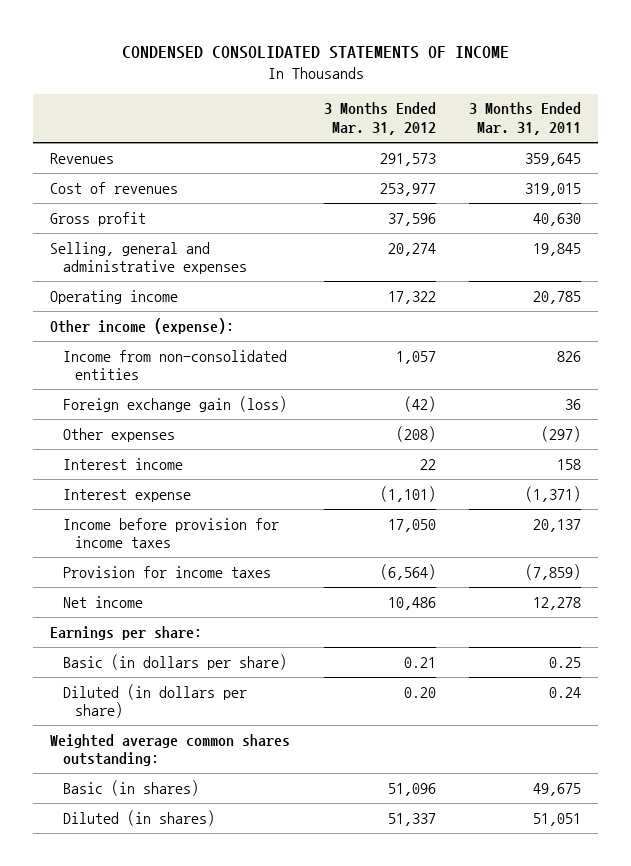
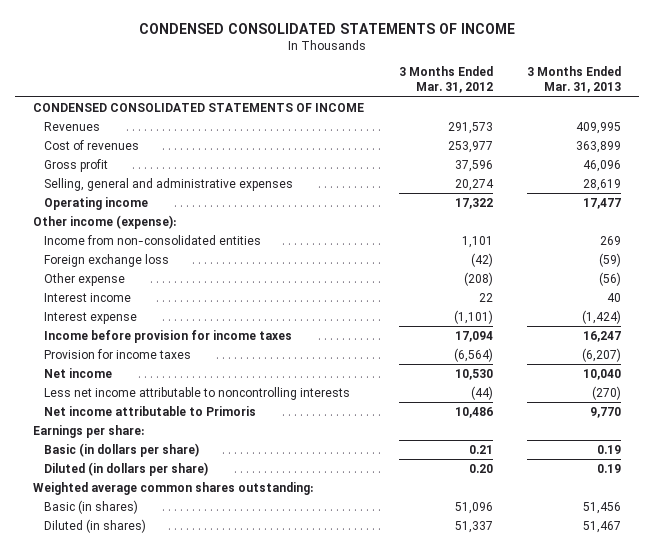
- | 3 Months Ended Mar. 31, 2012 | 3 Months Ended Mar. 31, 2011
+ | 3 Months Ended Mar. 31, 2012 | 3 Months Ended Mar. 31, 2013
+ CONDENSED CONSOLIDATED STATEMENTS OF INCOME
- Income from non-consolidated entities | 1,057 | 826
- Foreign exchange gain (loss) | (42) | 36
- Other expenses | (208) | (297)
+ Income from non-consolidated entities | 1,101 | 269
+ Foreign exchange loss | (42) | (59)
+ Other expense | (208) | (56)
- Income before provision for income taxes | 17,050 | 20,137
+ Income before provision for income taxes | 17,094 | 16,247
- Net income | 10,486 | 12,278
+ Net income | 10,530 | 10,040
+ Less net income attributable to noncontrolling interests | (44) | (270)
+ Net income attributable to Primoris | 10,486 | 9,770

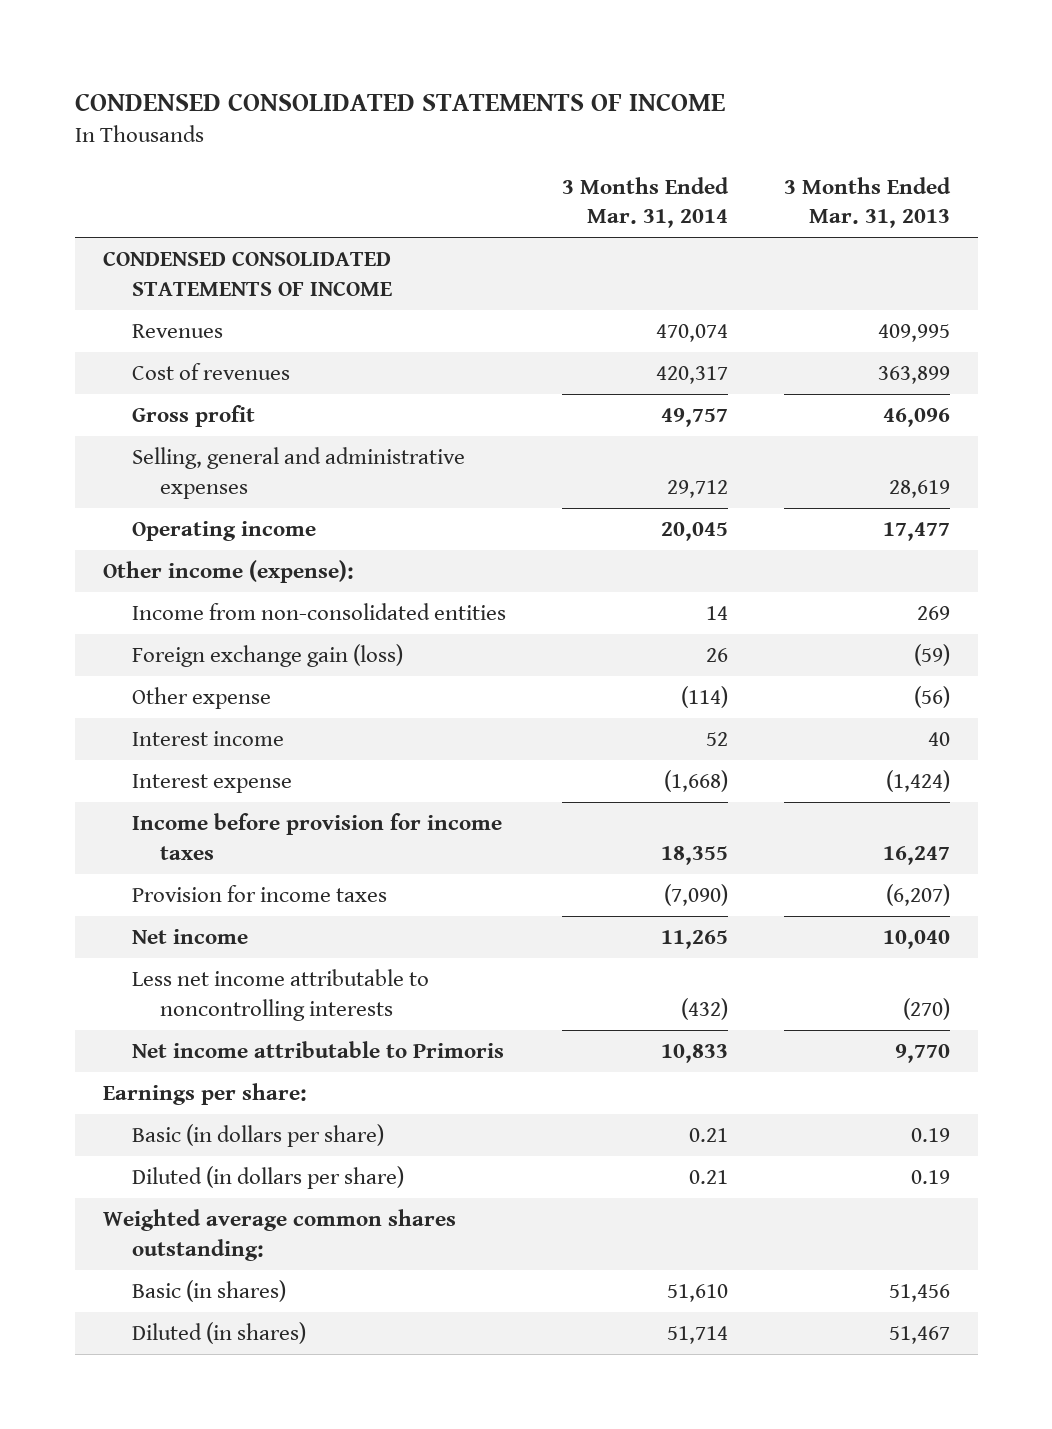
- | 3 Months Ended Mar. 31, 2012 | 3 Months Ended Mar. 31, 2013
+ | 3 Months Ended Mar. 31, 2014 | 3 Months Ended Mar. 31, 2013
- Foreign exchange loss | (42) | (59)
+ Foreign exchange gain (loss) | 26 | (59)

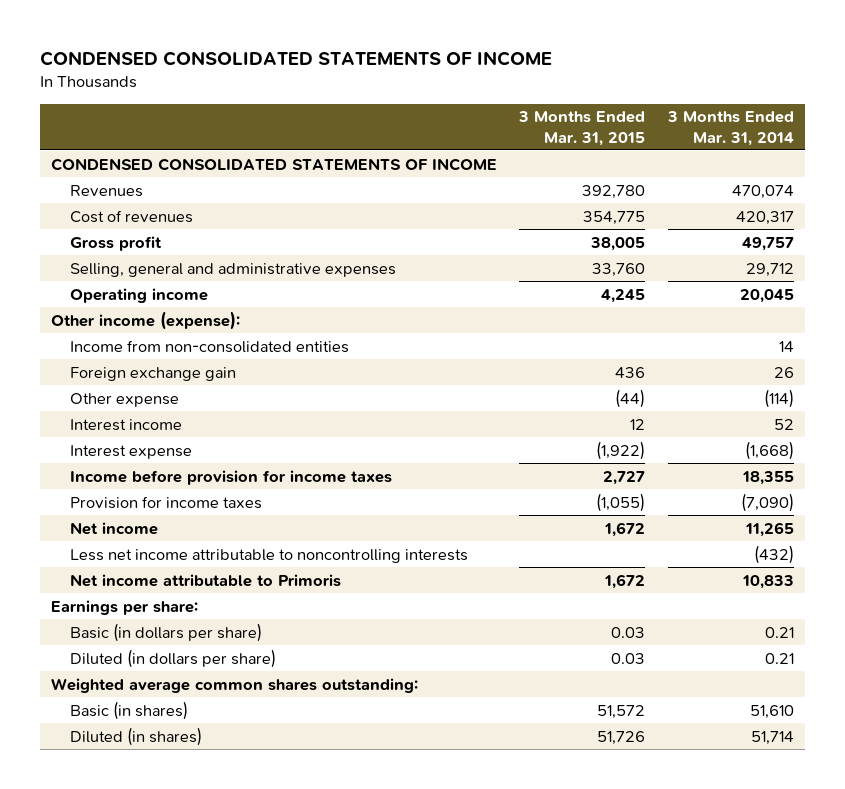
- | 3 Months Ended Mar. 31, 2014 | 3 Months Ended Mar. 31, 2013
+ | 3 Months Ended Mar. 31, 2015 | 3 Months Ended Mar. 31, 2014
- Foreign exchange gain (loss) | 26 | (59)
+ Foreign exchange gain | 436 | 26

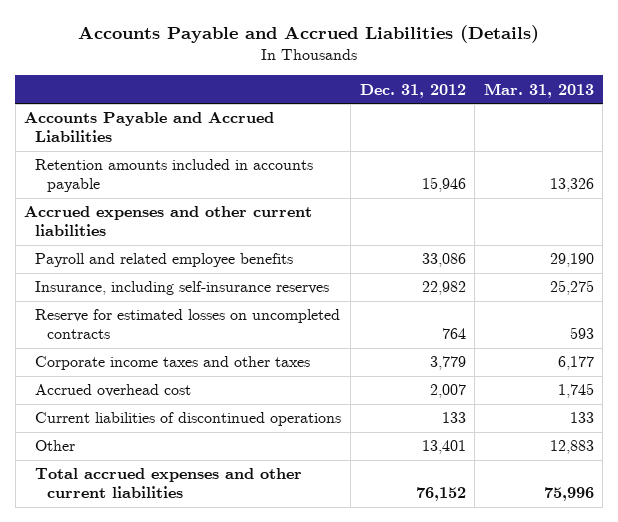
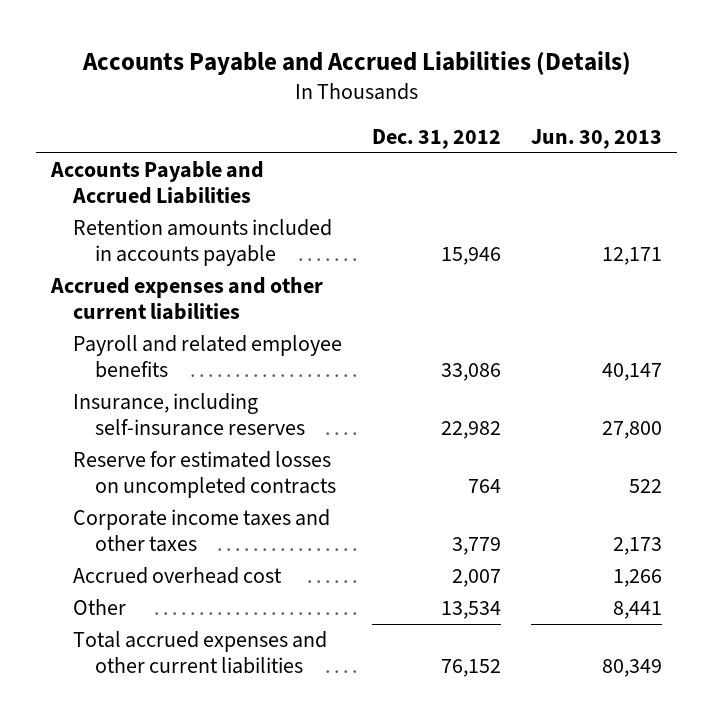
- | Dec. 31, 2012 | Mar. 31, 2013
+ | Dec. 31, 2012 | Jun. 30, 2013
- Current liabilities of discontinued operations | 133 | 133
- Other | 13,401 | 12,883
+ Other | 13,534 | 8,441

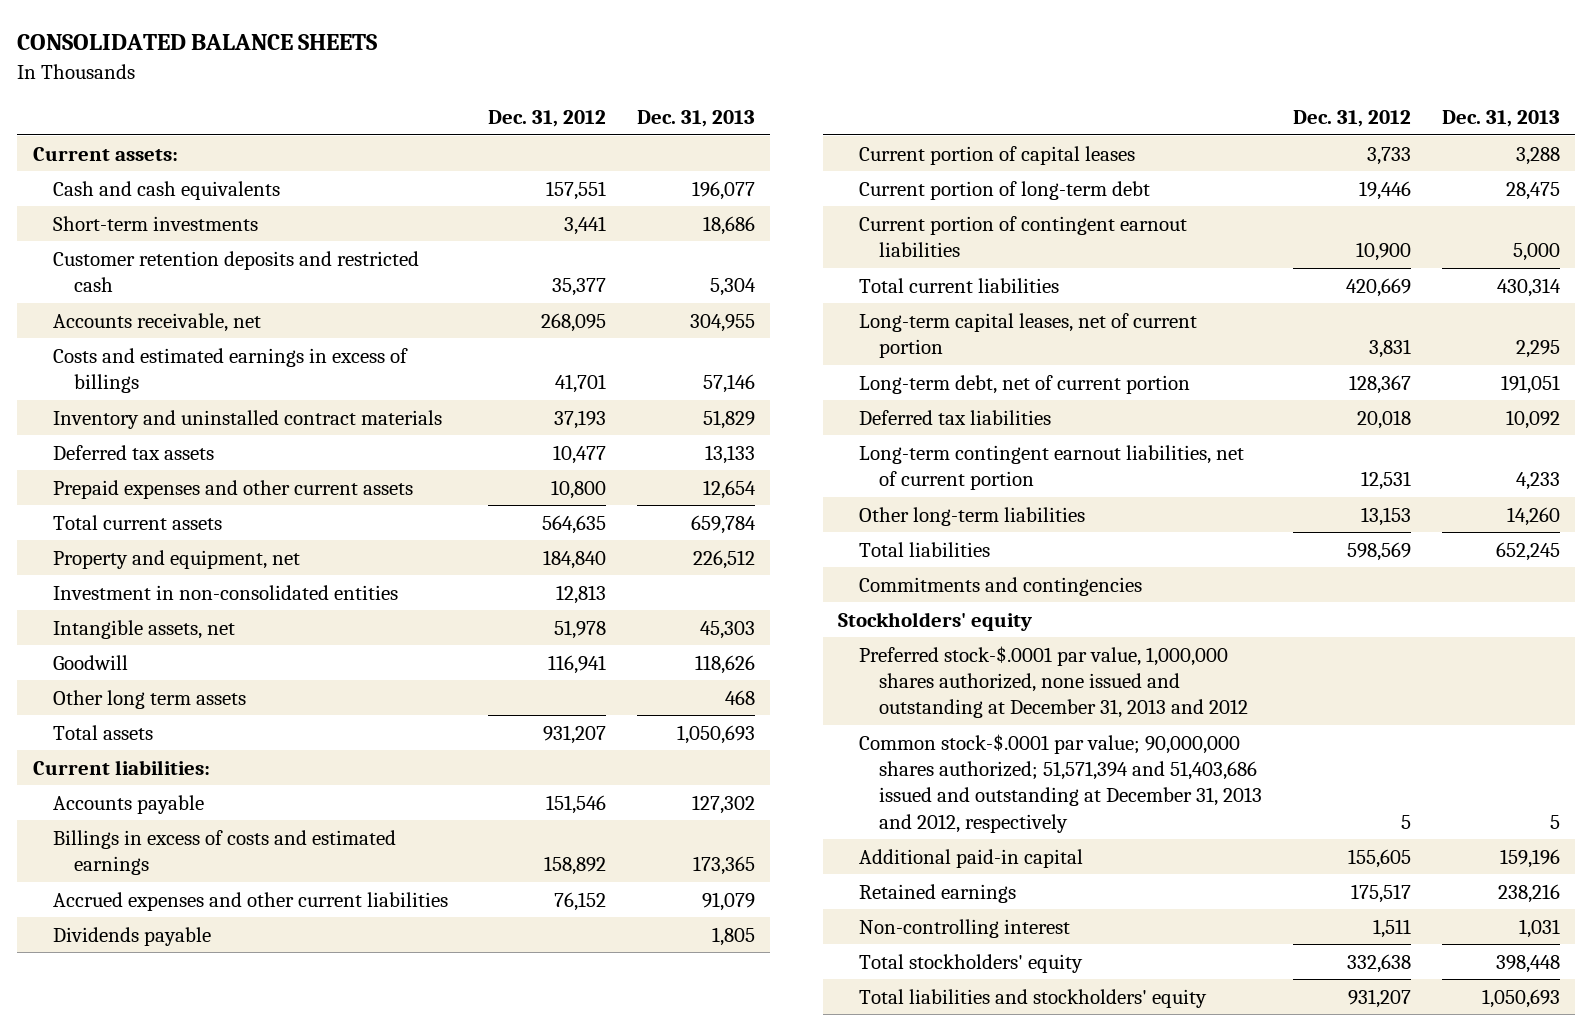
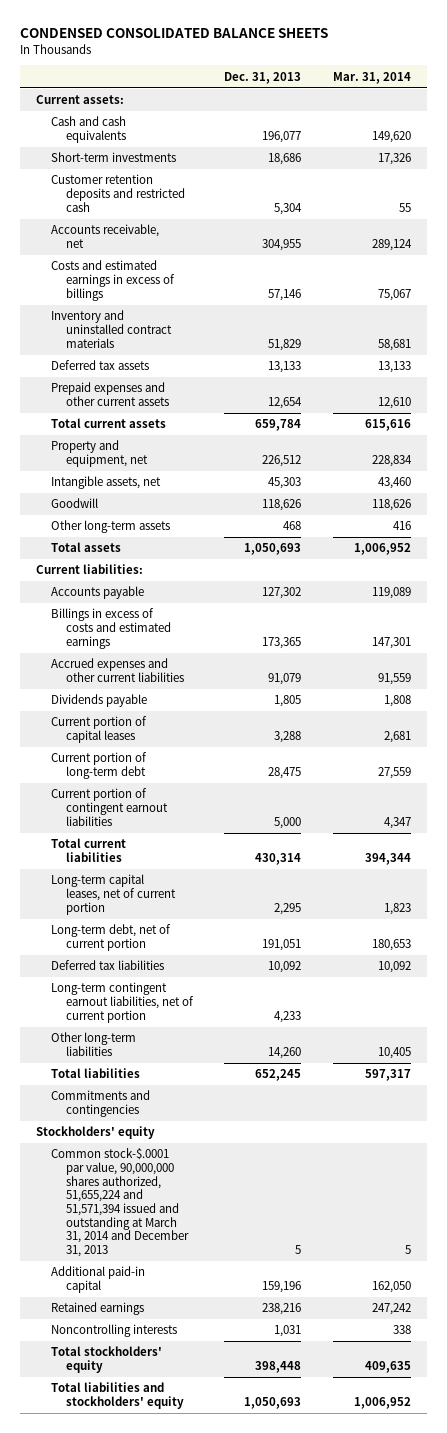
- CONSOLIDATED BALANCE SHEETS
+ CONDENSED CONSOLIDATED BALANCE SHEETS
- | Dec. 31, 2012 | Dec. 31, 2013
+ | Dec. 31, 2013 | Mar. 31, 2014
- Investment in non-consolidated entities | 12,813 |
- Other long term assets | | 468
+ Other long-term assets | 468 | 416
- Preferred stock-$.0001 par value, 1,000,000 shares authorized, none issued and outstanding at December 31, 2013 and 2012
- Common stock-$.0001 par value; 90,000,000 shares authorized; 51,571,394 and 51,403,686 issued and outstanding at December 31, 2013 and 2012, respectively | 5 | 5
+ Common stock-$.0001 par value, 90,000,000 shares authorized, 51,655,224 and 51,571,394 issued and outstanding at March 31, 2014 and December 31, 2013 | 5 | 5
- Non-controlling interest | 1,511 | 1,031
+ Noncontrolling interests | 1,031 | 338

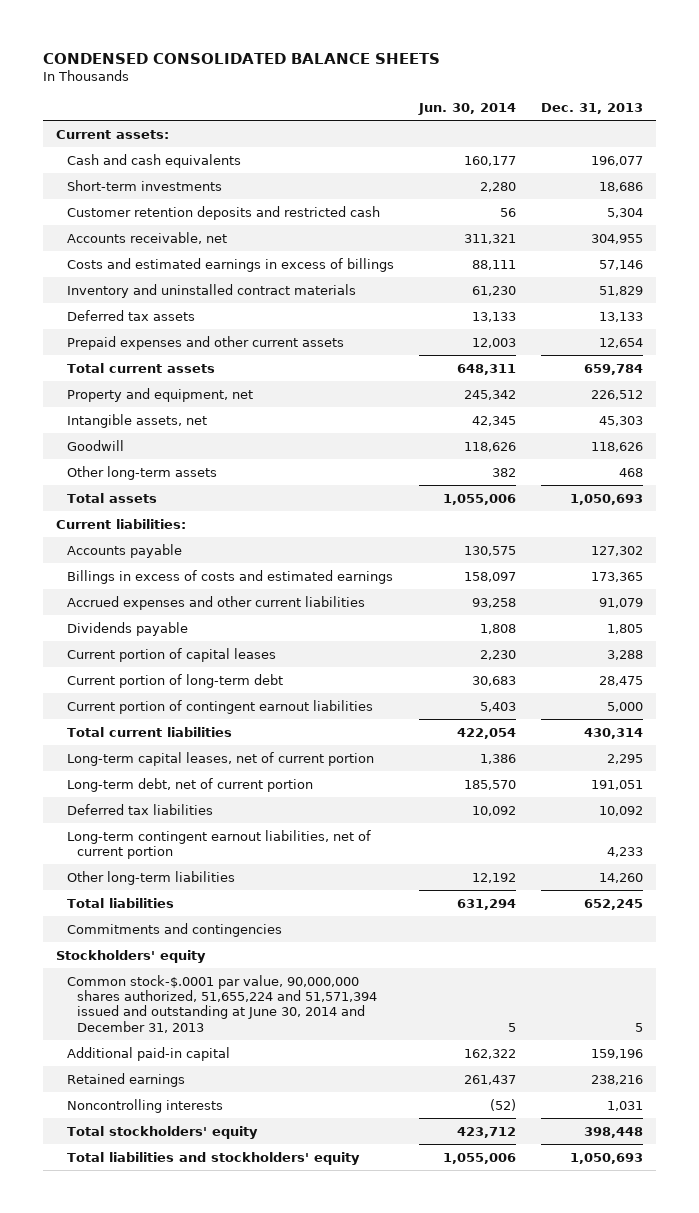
- | Dec. 31, 2013 | Mar. 31, 2014
+ | Jun. 30, 2014 | Dec. 31, 2013
- Common stock-$.0001 par value, 90,000,000 shares authorized, 51,655,224 and 51,571,394 issued and outstanding at March 31, 2014 and December 31, 2013 | 5 | 5
+ Common stock-$.0001 par value, 90,000,000 shares authorized, 51,655,224 and 51,571,394 issued and outstanding at June 30, 2014 and December 31, 2013 | 5 | 5

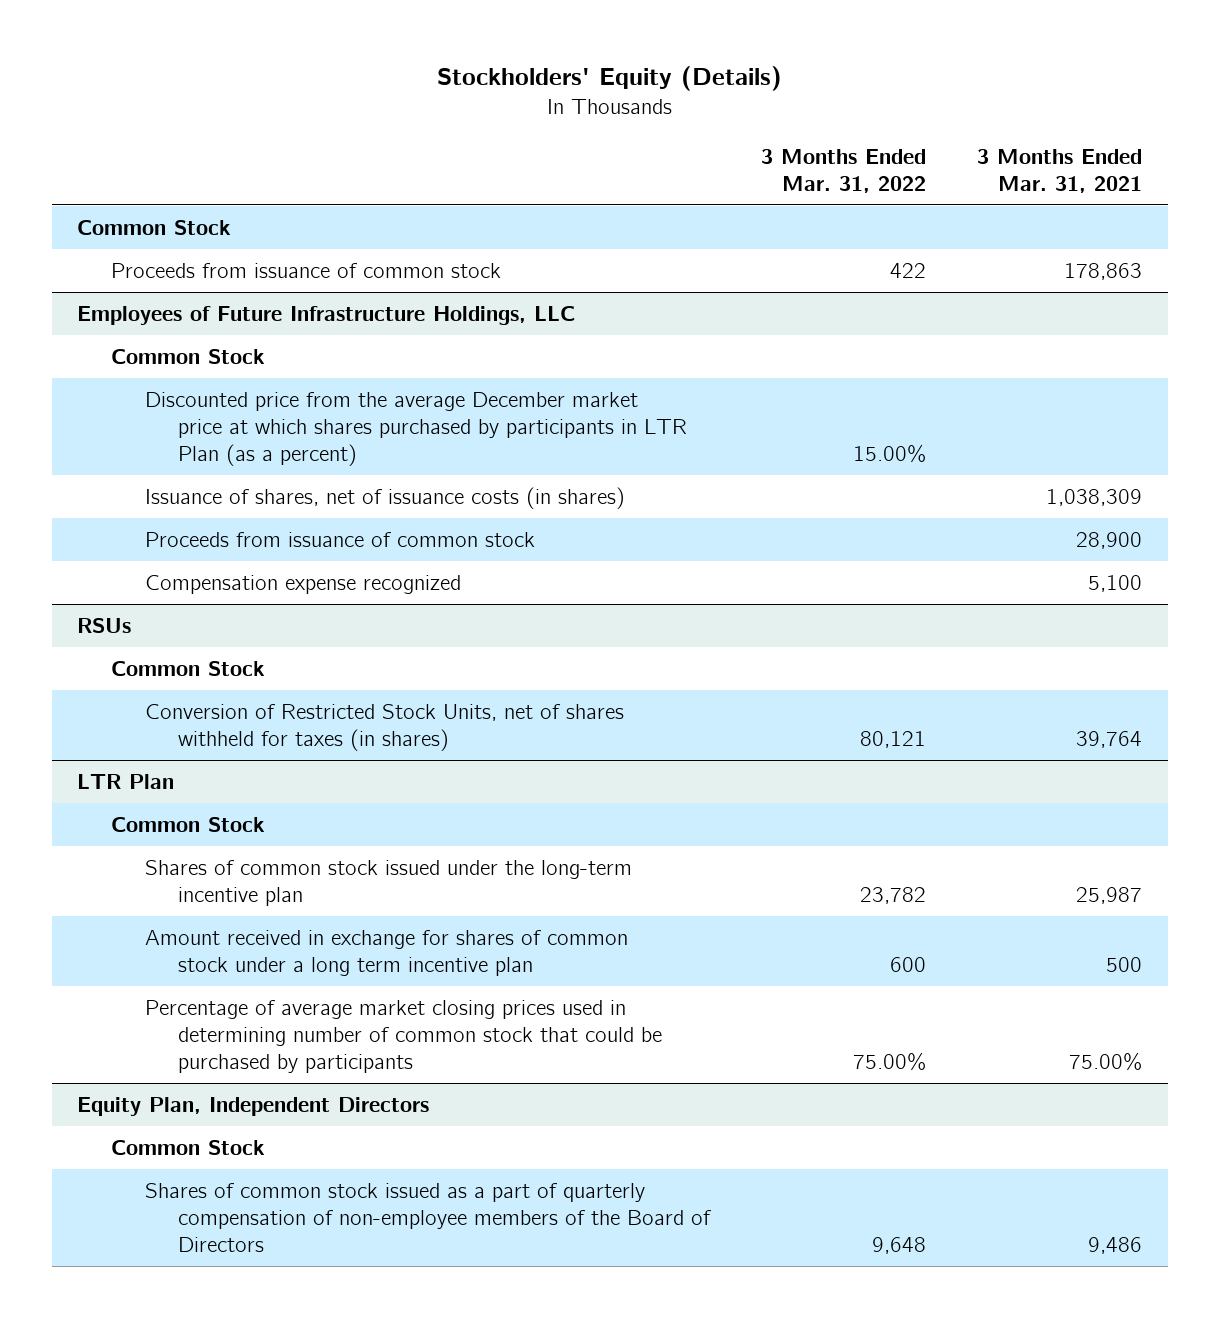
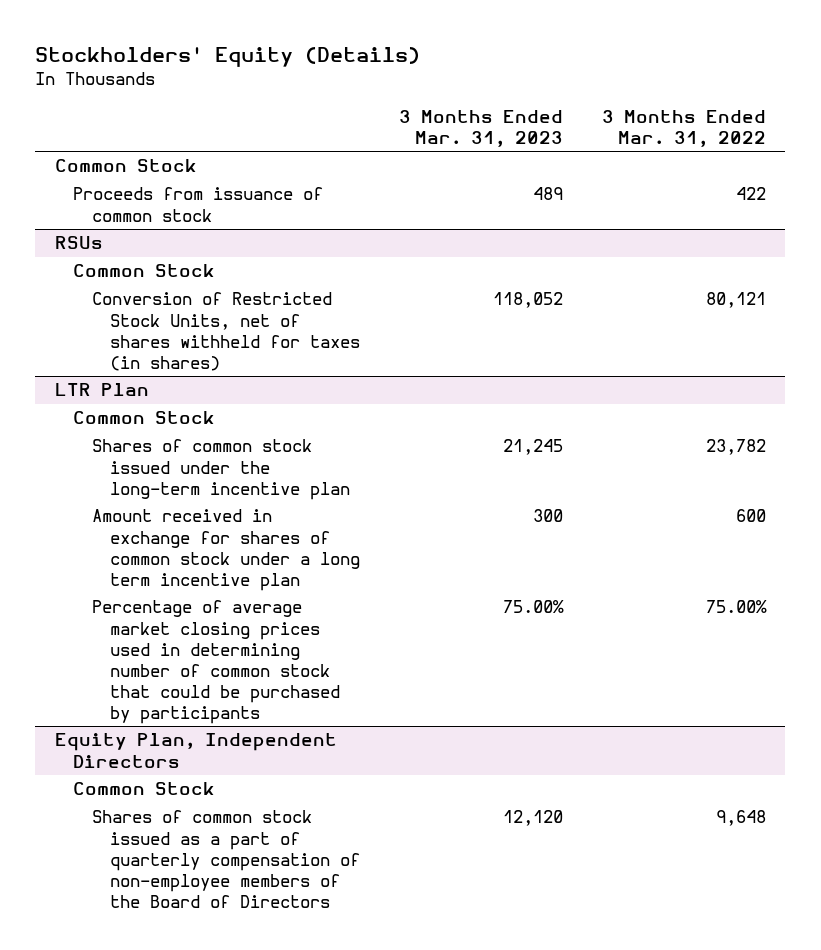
- | 3 Months Ended Mar. 31, 2022 | 3 Months Ended Mar. 31, 2021
+ | 3 Months Ended Mar. 31, 2023 | 3 Months Ended Mar. 31, 2022
- Employees of Future Infrastructure Holdings, LLC
- Common Stock
- Discounted price from the average December market price at which shares purchased by participants in LTR Plan (as a percent) | 15.00% |
- Issuance of shares, net of issuance costs (in shares) | | 1,038,309
- Proceeds from issuance of common stock | | 28,900
- Compensation expense recognized | | 5,100

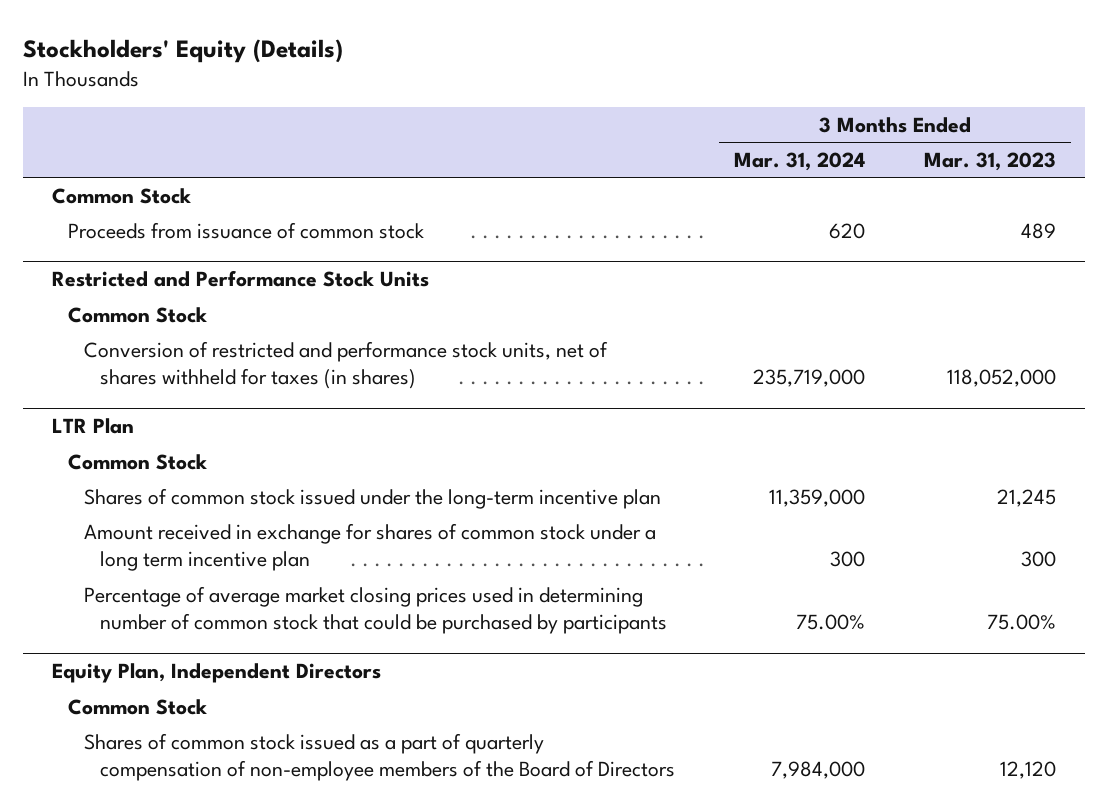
- | 3 Months Ended Mar. 31, 2023 | 3 Months Ended Mar. 31, 2022
+ | 3 Months Ended Mar. 31, 2024 | 3 Months Ended Mar. 31, 2023
- RSUs
+ Restricted and Performance Stock Units
- Conversion of Restricted Stock Units, net of shares withheld for taxes (in shares) | 118,052 | 80,121
+ Conversion of restricted and performance stock units, net of shares withheld for taxes (in shares) | 235,719,000 | 118,052,000

